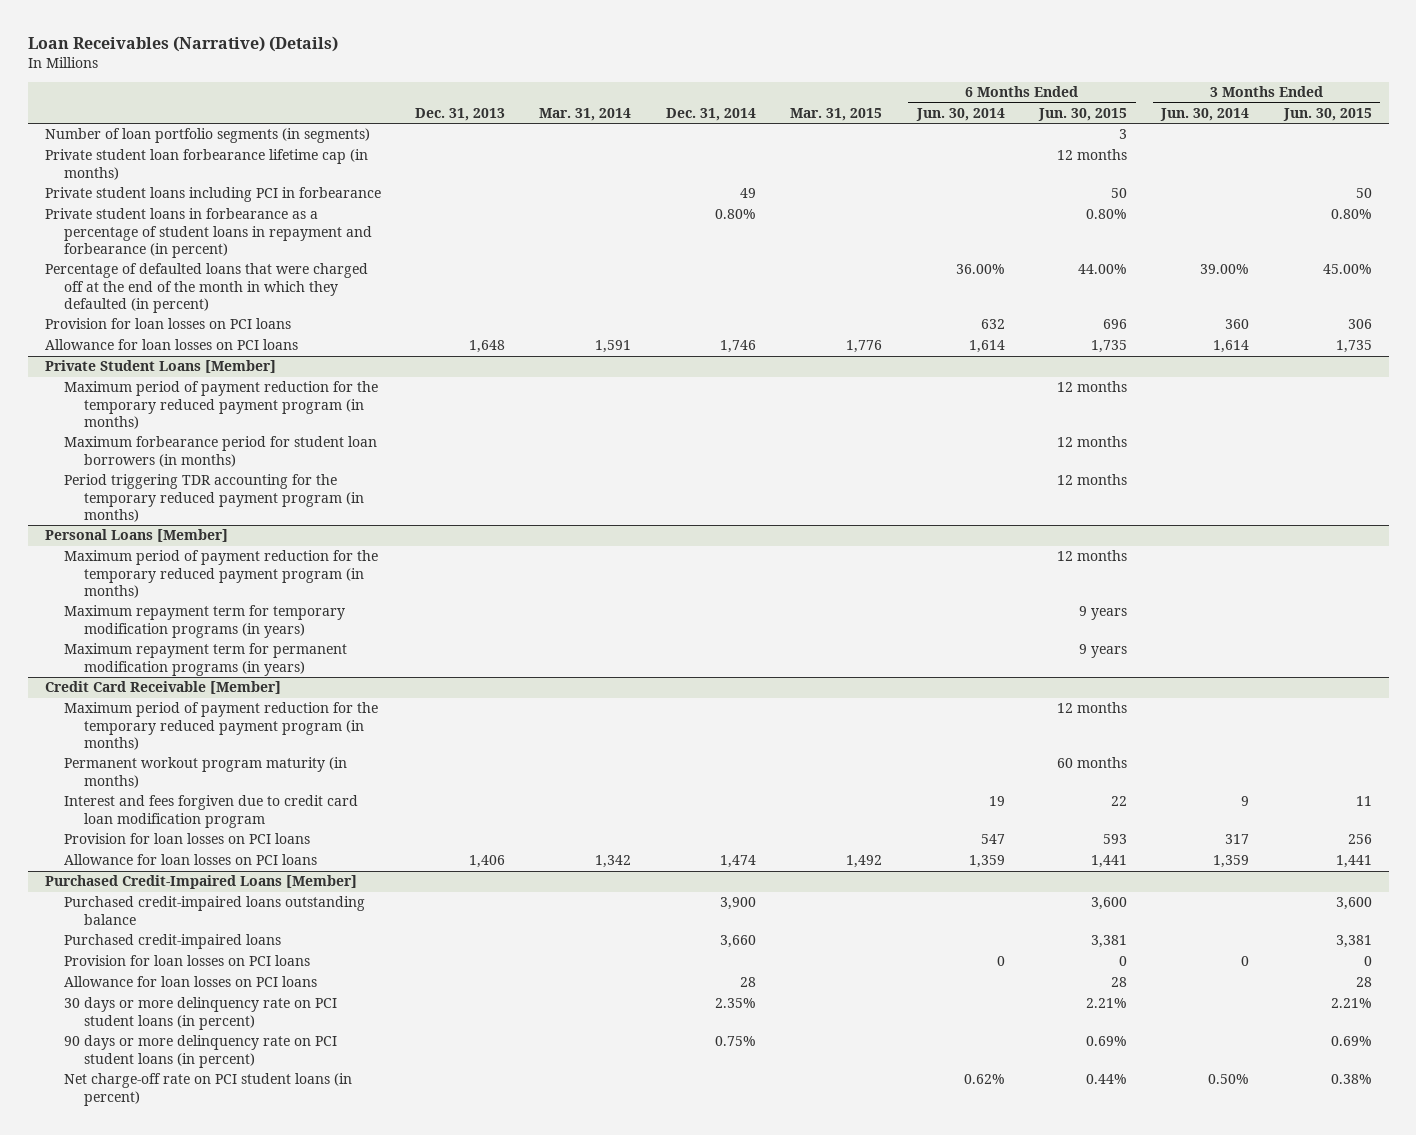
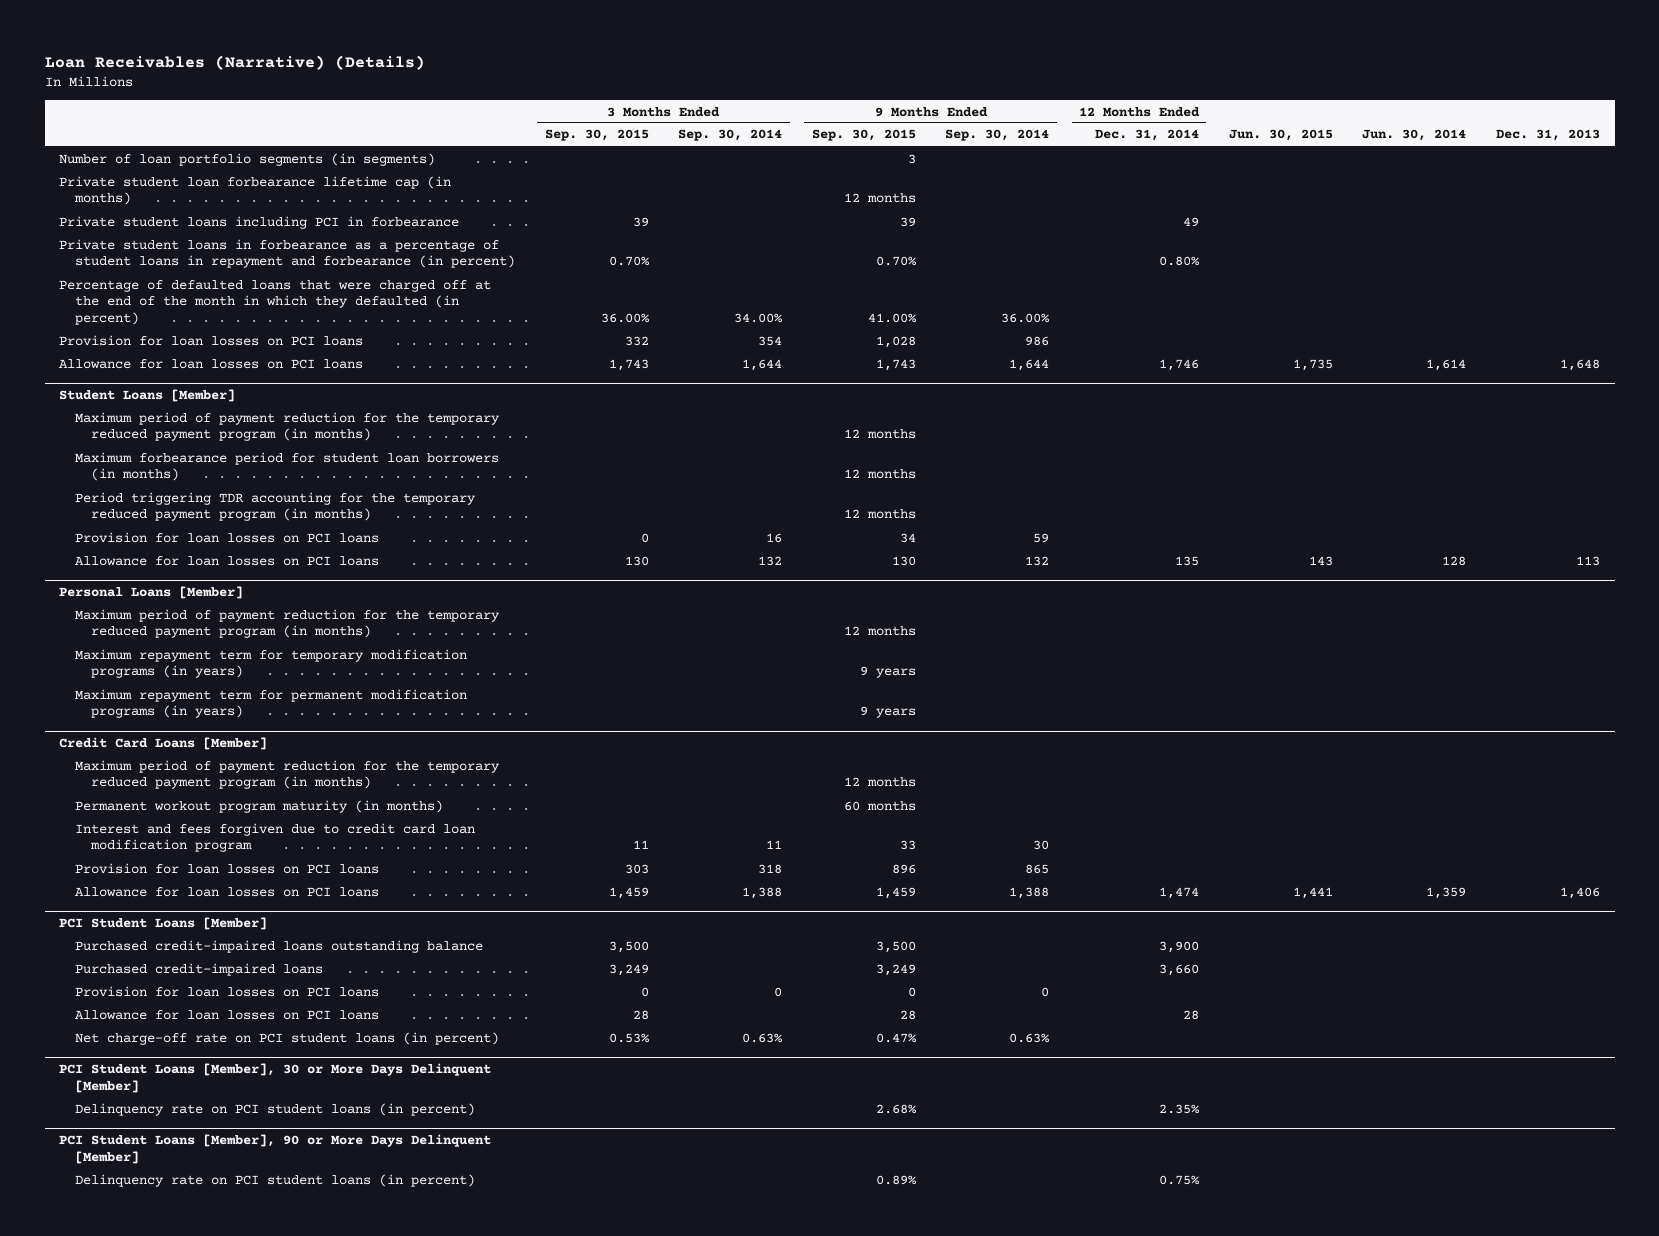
- | Dec. 31, 2013 | Mar. 31, 2014 | Dec. 31, 2014 | Mar. 31, 2015 | 6 Months Ended Jun. 30, 2014 | 6 Months Ended Jun. 30, 2015 | 3 Months Ended Jun. 30, 2014 | 3 Months Ended Jun. 30, 2015
+ | 3 Months Ended Sep. 30, 2015 | 3 Months Ended Sep. 30, 2014 | 9 Months Ended Sep. 30, 2015 | 9 Months Ended Sep. 30, 2014 | 12 Months Ended Dec. 31, 2014 | Jun. 30, 2015 | Jun. 30, 2014 | Dec. 31, 2013
- Private Student Loans [Member]
- Maximum period of payment reduction for the temporary reduced payment program (in months) | | | | | | 12 months | |
- Maximum forbearance period for student loan borrowers (in months) | | | | | | 12 months | |
- Period triggering TDR accounting for the temporary reduced payment program (in months) | | | | | | 12 months | |
+ Student Loans [Member]
+ Maximum period of payment reduction for the temporary reduced payment program (in months) | | | 12 months | | | | |
+ Maximum forbearance period for student loan borrowers (in months) | | | 12 months | | | | |
+ Period triggering TDR accounting for the temporary reduced payment program (in months) | | | 12 months | | | | |
+ Provision for loan losses on PCI loans | 0 | 16 | 34 | 59 | | | |
+ Allowance for loan losses on PCI loans | 130 | 132 | 130 | 132 | 135 | 143 | 128 | 113
- Credit Card Receivable [Member]
+ Credit Card Loans [Member]
- Purchased Credit-Impaired Loans [Member]
- Purchased credit-impaired loans outstanding balance | | | 3,900 | | | 3,600 | | 3,600
- Purchased credit-impaired loans | | | 3,660 | | | 3,381 | | 3,381
- Provision for loan losses on PCI loans | | | | | 0 | 0 | 0 | 0
- Allowance for loan losses on PCI loans | | | 28 | | | 28 | | 28
- 30 days or more delinquency rate on PCI student loans (in percent) | | | 2.35% | | | 2.21% | | 2.21%
- 90 days or more delinquency rate on PCI student loans (in percent) | | | 0.75% | | | 0.69% | | 0.69%
- Net charge-off rate on PCI student loans (in percent) | | | | | 0.62% | 0.44% | 0.50% | 0.38%
+ PCI Student Loans [Member]
+ Purchased credit-impaired loans outstanding balance | 3,500 | | 3,500 | | 3,900 | | |
+ Purchased credit-impaired loans | 3,249 | | 3,249 | | 3,660 | | |
+ Provision for loan losses on PCI loans | 0 | 0 | 0 | 0 | | | |
+ Allowance for loan losses on PCI loans | 28 | | 28 | | 28 | | |
+ Net charge-off rate on PCI student loans (in percent) | 0.53% | 0.63% | 0.47% | 0.63% | | | |
+ PCI Student Loans [Member], 30 or More Days Delinquent [Member]
+ Delinquency rate on PCI student loans (in percent) | | | 2.68% | | 2.35% | | |
+ PCI Student Loans [Member], 90 or More Days Delinquent [Member]
+ Delinquency rate on PCI student loans (in percent) | | | 0.89% | | 0.75% | | |

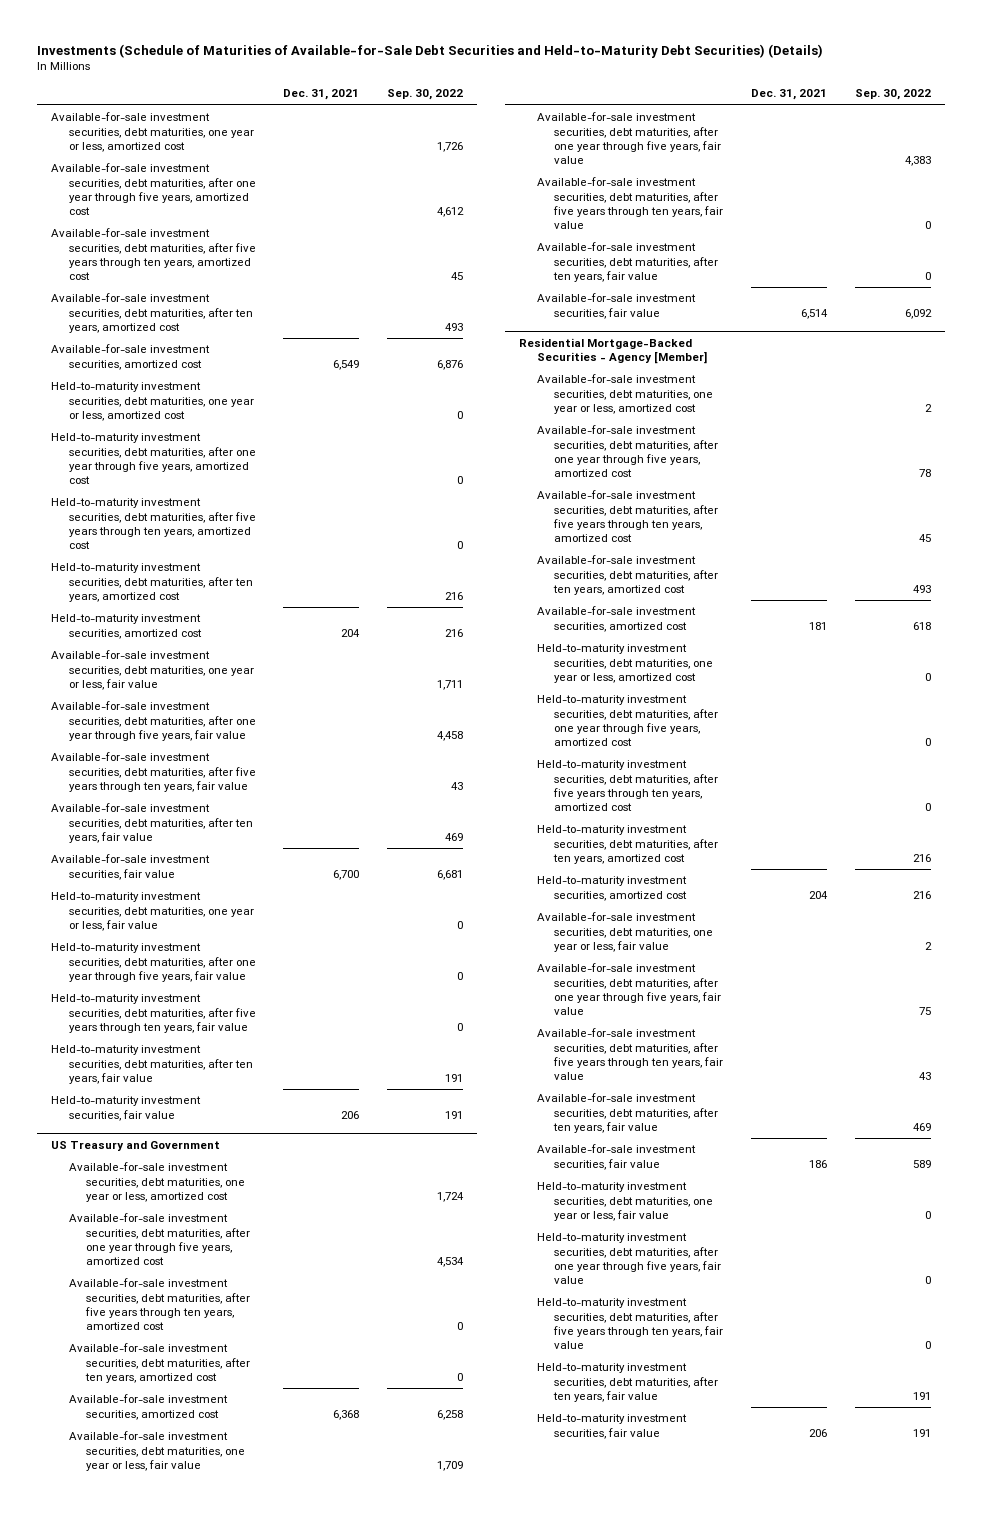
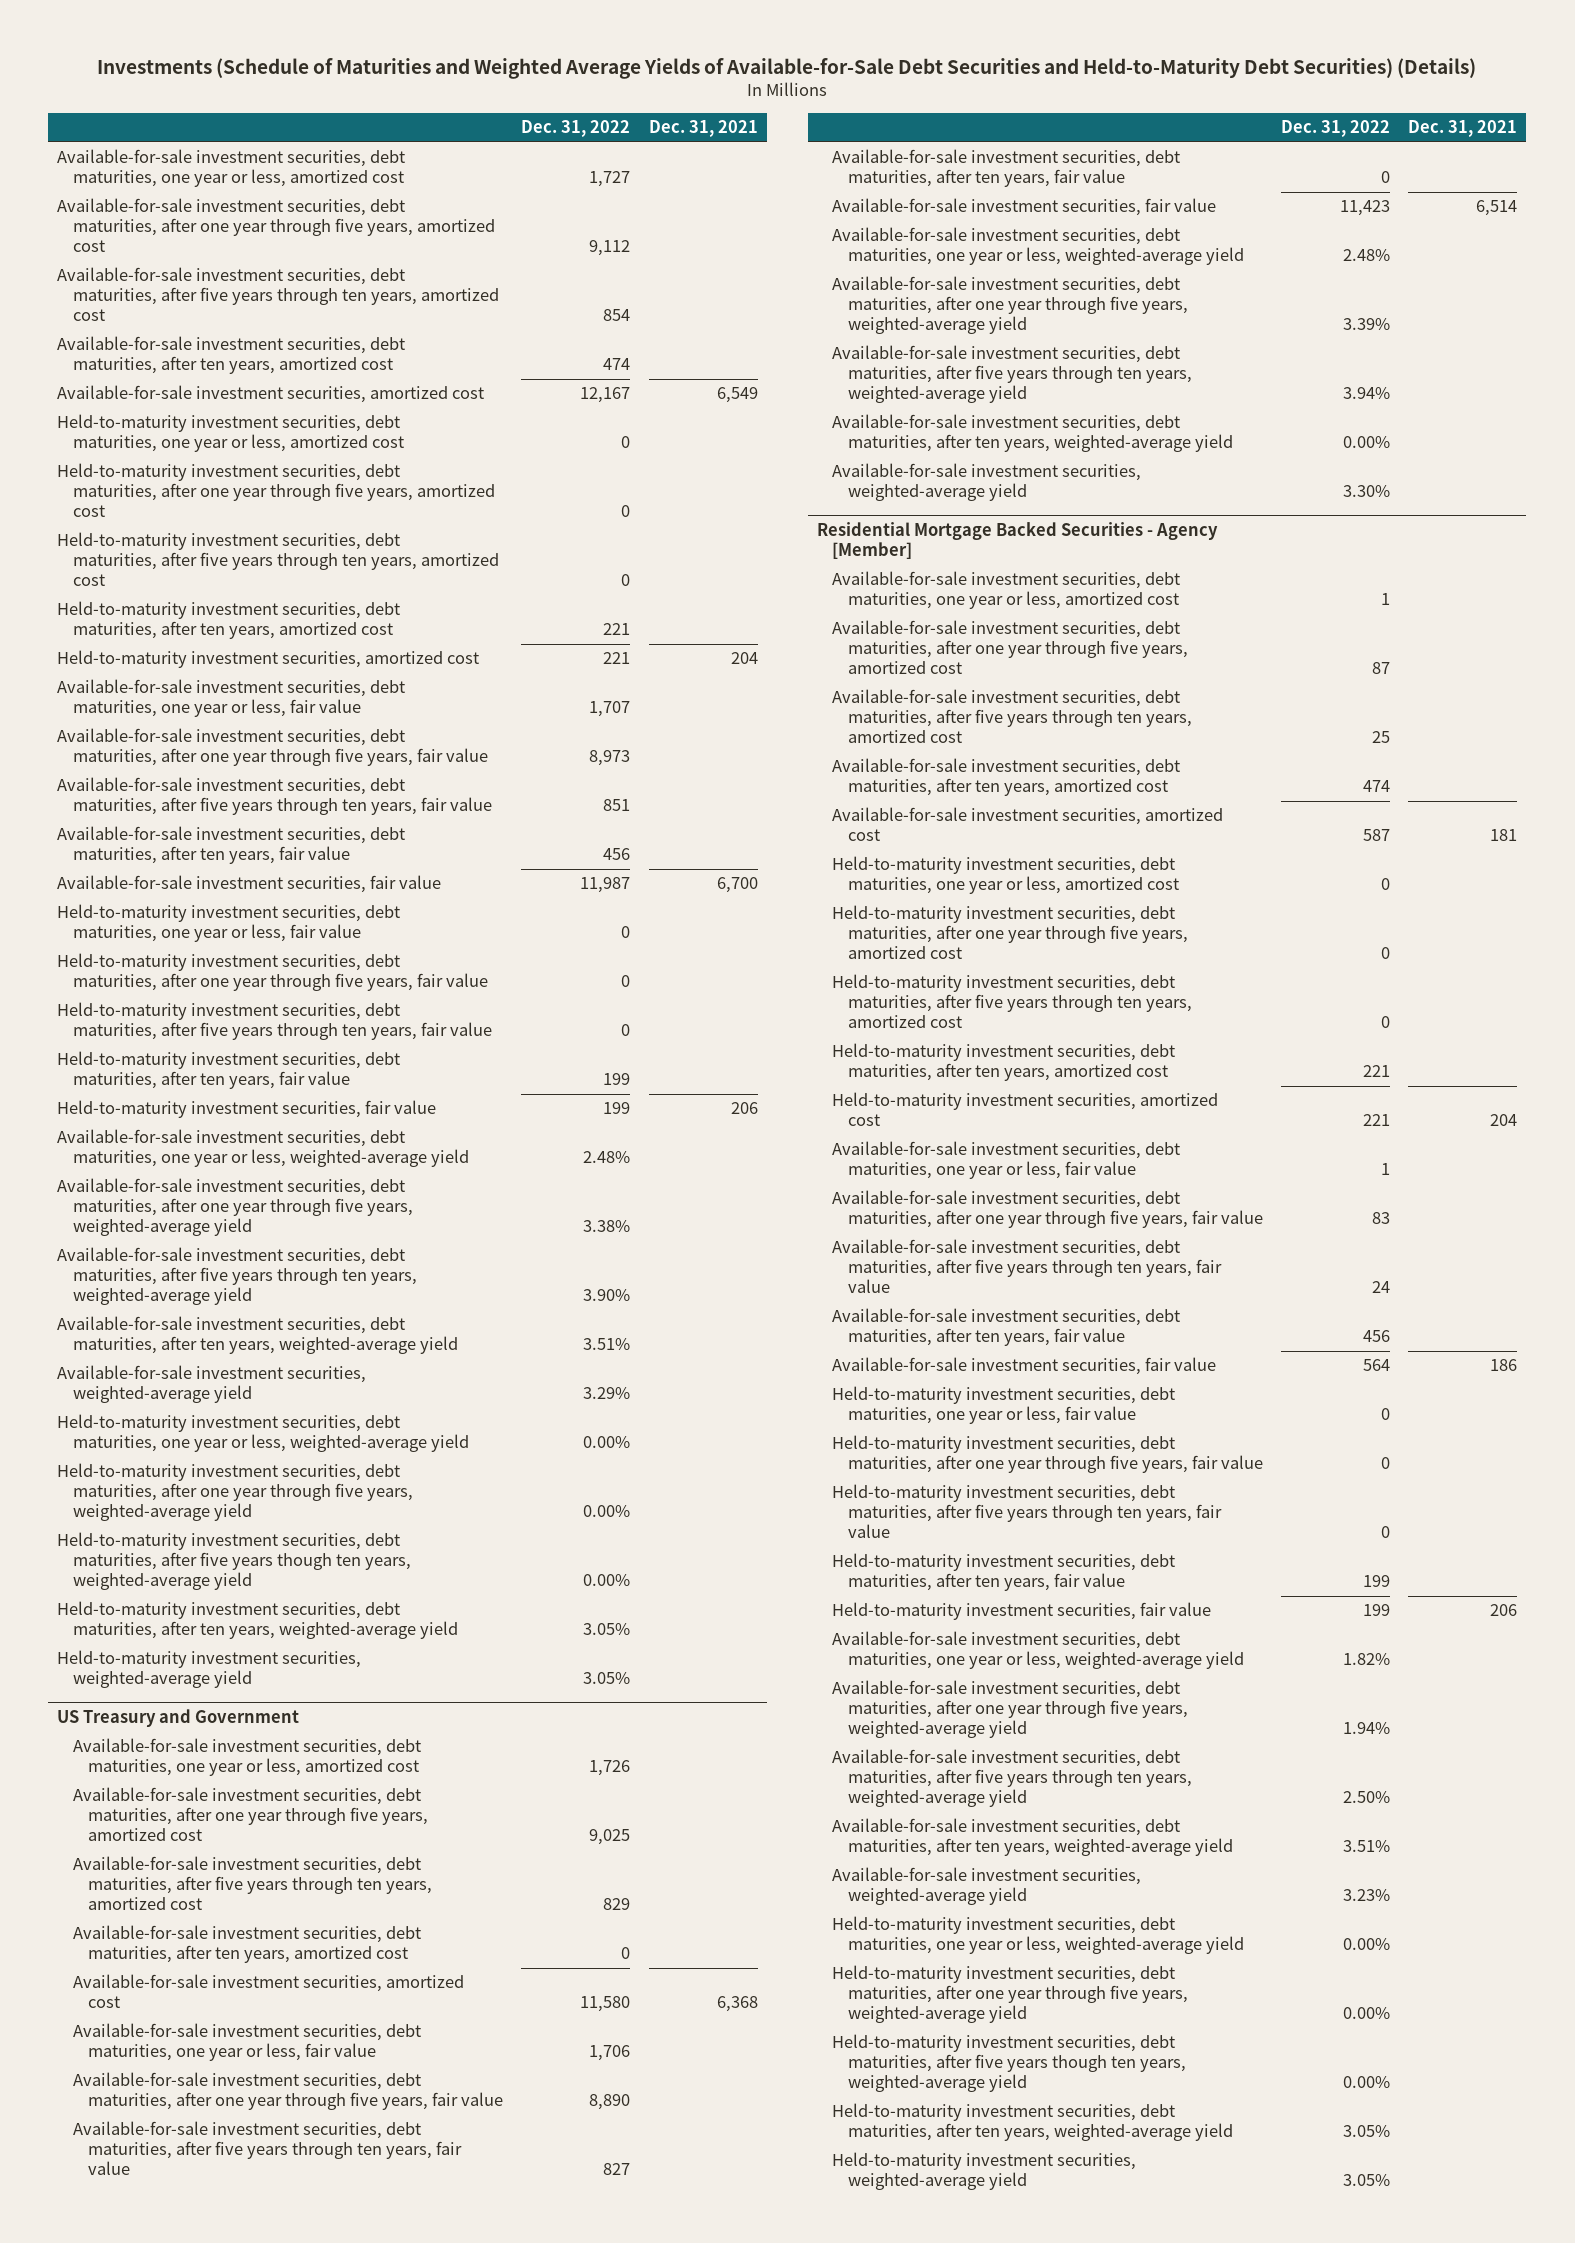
- Investments (Schedule of Maturities of Available-for-Sale Debt Securities and Held-to-Maturity Debt Securities) (Details)
+ Investments (Schedule of Maturities and Weighted Average Yields of Available-for-Sale Debt Securities and Held-to-Maturity Debt Securities) (Details)
- | Dec. 31, 2021 | Sep. 30, 2022
+ | Dec. 31, 2022 | Dec. 31, 2021
+ Available-for-sale investment securities, debt maturities, one year or less, weighted-average yield | 2.48% |
+ Available-for-sale investment securities, debt maturities, after one year through five years, weighted-average yield | 3.38% |
+ Available-for-sale investment securities, debt maturities, after five years through ten years, weighted-average yield | 3.90% |
+ Available-for-sale investment securities, debt maturities, after ten years, weighted-average yield | 3.51% |
+ Available-for-sale investment securities, weighted-average yield | 3.29% |
+ Held-to-maturity investment securities, debt maturities, one year or less, weighted-average yield | 0.00% |
+ Held-to-maturity investment securities, debt maturities, after one year through five years, weighted-average yield | 0.00% |
+ Held-to-maturity investment securities, debt maturities, after five years though ten years, weighted-average yield | 0.00% |
+ Held-to-maturity investment securities, debt maturities, after ten years, weighted-average yield | 3.05% |
+ Held-to-maturity investment securities, weighted-average yield | 3.05% |
- Residential Mortgage-Backed Securities - Agency [Member]
@ US Treasury and Government
+ Available-for-sale investment securities, debt maturities, one year or less, weighted-average yield | 2.48% |
+ Available-for-sale investment securities, debt maturities, after one year through five years, weighted-average yield | 3.39% |
+ Available-for-sale investment securities, debt maturities, after five years through ten years, weighted-average yield | 3.94% |
+ Available-for-sale investment securities, debt maturities, after ten years, weighted-average yield | 0.00% |
+ Available-for-sale investment securities, weighted-average yield | 3.30% |
+ Residential Mortgage Backed Securities - Agency [Member]
+ Available-for-sale investment securities, debt maturities, one year or less, weighted-average yield | 1.82% |
+ Available-for-sale investment securities, debt maturities, after one year through five years, weighted-average yield | 1.94% |
+ Available-for-sale investment securities, debt maturities, after five years through ten years, weighted-average yield | 2.50% |
+ Available-for-sale investment securities, debt maturities, after ten years, weighted-average yield | 3.51% |
+ Available-for-sale investment securities, weighted-average yield | 3.23% |
+ Held-to-maturity investment securities, debt maturities, one year or less, weighted-average yield | 0.00% |
+ Held-to-maturity investment securities, debt maturities, after one year through five years, weighted-average yield | 0.00% |
+ Held-to-maturity investment securities, debt maturities, after five years though ten years, weighted-average yield | 0.00% |
+ Held-to-maturity investment securities, debt maturities, after ten years, weighted-average yield | 3.05% |
+ Held-to-maturity investment securities, weighted-average yield | 3.05% |

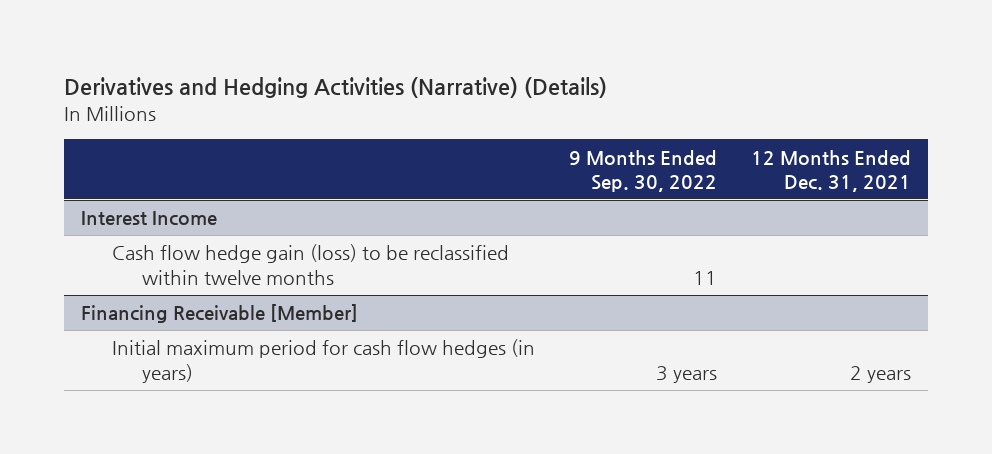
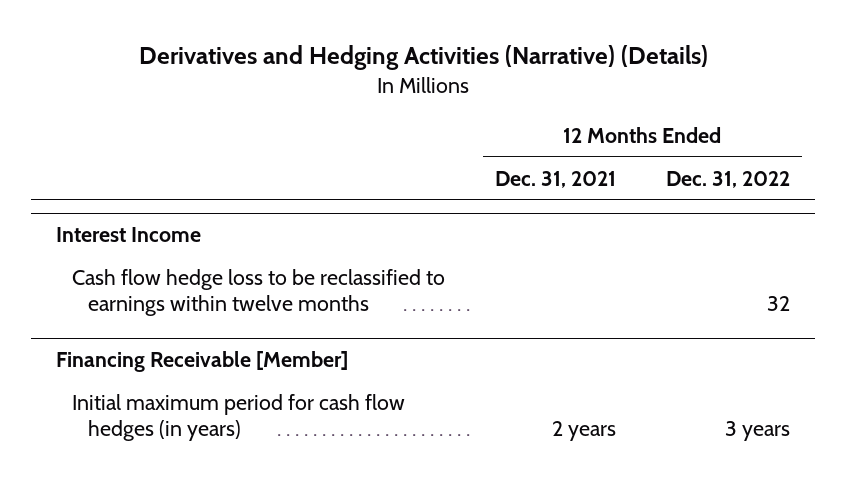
- | 9 Months Ended Sep. 30, 2022 | 12 Months Ended Dec. 31, 2021
+ | 12 Months Ended Dec. 31, 2021 | 12 Months Ended Dec. 31, 2022
@ Interest Income
- Cash flow hedge gain (loss) to be reclassified within twelve months | 11 |
+ Cash flow hedge loss to be reclassified to earnings within twelve months | | 32

